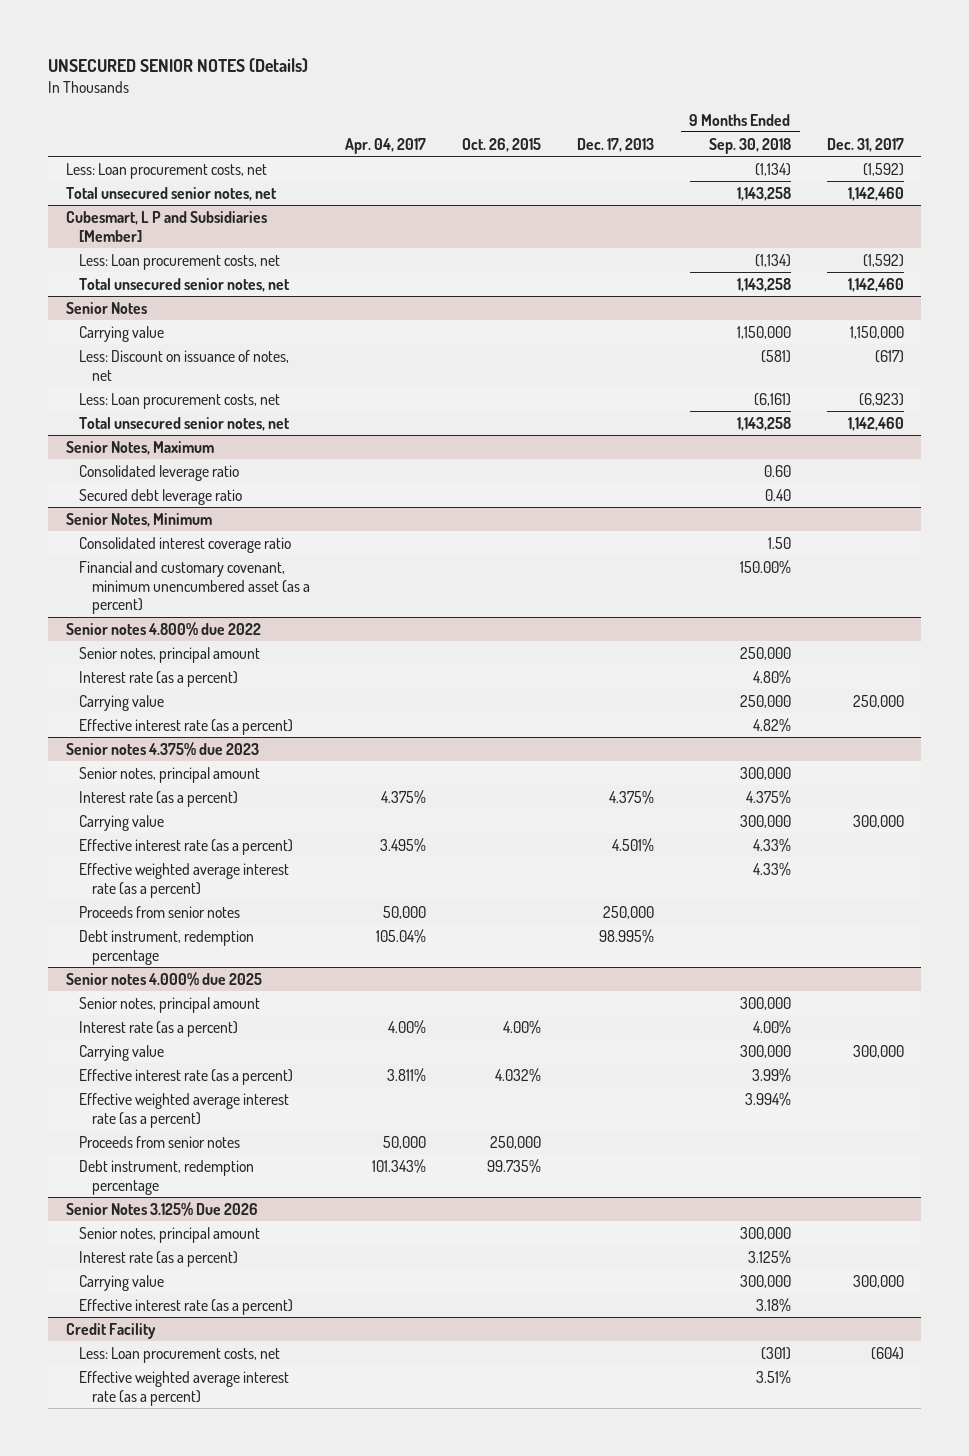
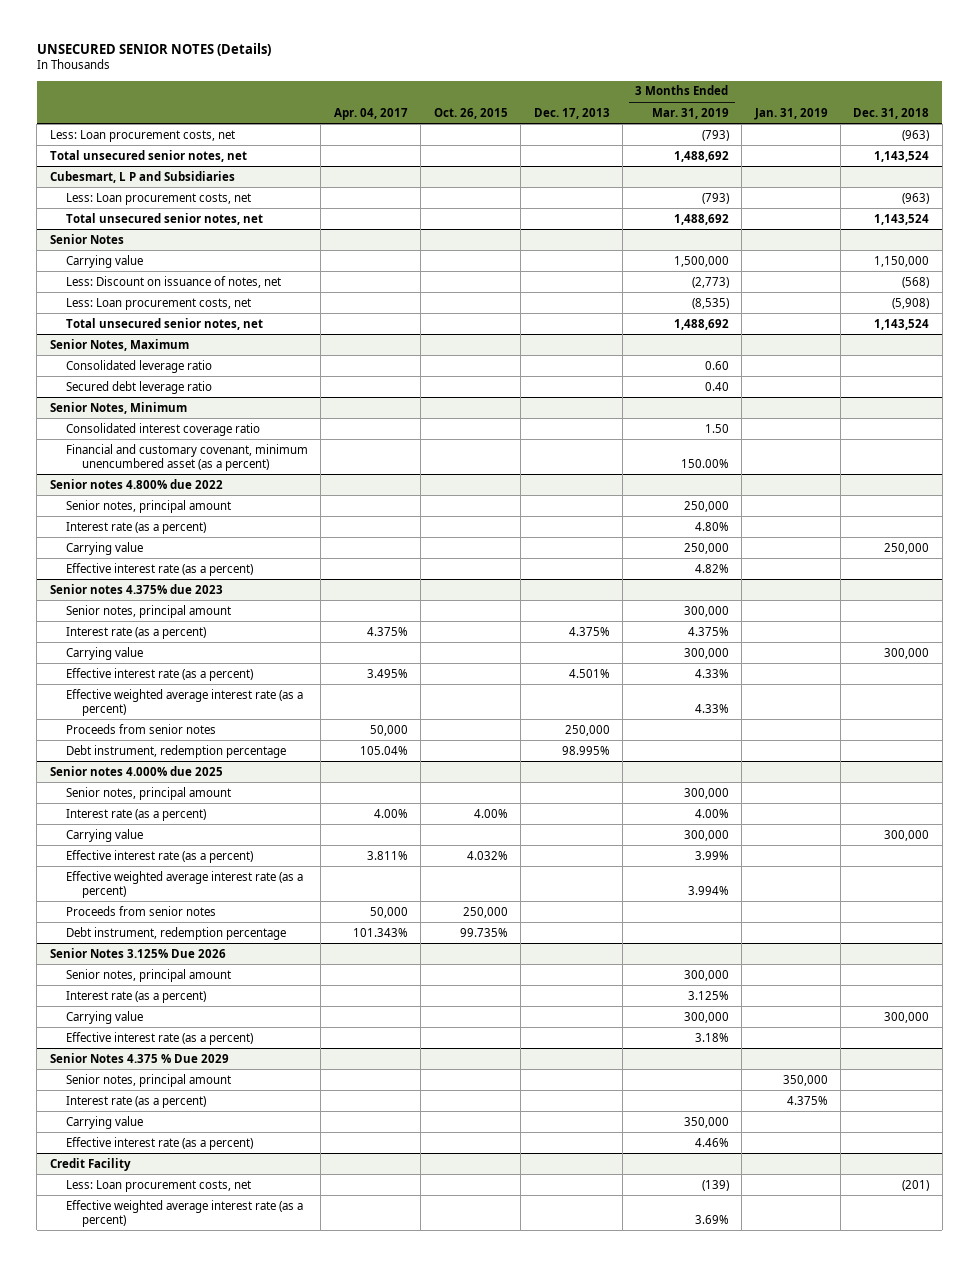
- | Apr. 04, 2017 | Oct. 26, 2015 | Dec. 17, 2013 | 9 Months Ended Sep. 30, 2018 | Dec. 31, 2017
+ | Apr. 04, 2017 | Oct. 26, 2015 | Dec. 17, 2013 | 3 Months Ended Mar. 31, 2019 | Jan. 31, 2019 | Dec. 31, 2018
- Cubesmart, L P and Subsidiaries [Member]
+ Cubesmart, L P and Subsidiaries
+ Senior Notes 4.375 % Due 2029
+ Senior notes, principal amount | | | | | 350,000 |
+ Interest rate (as a percent) | | | | | 4.375% |
+ Carrying value | | | | 350,000 | |
+ Effective interest rate (as a percent) | | | | 4.46% | |

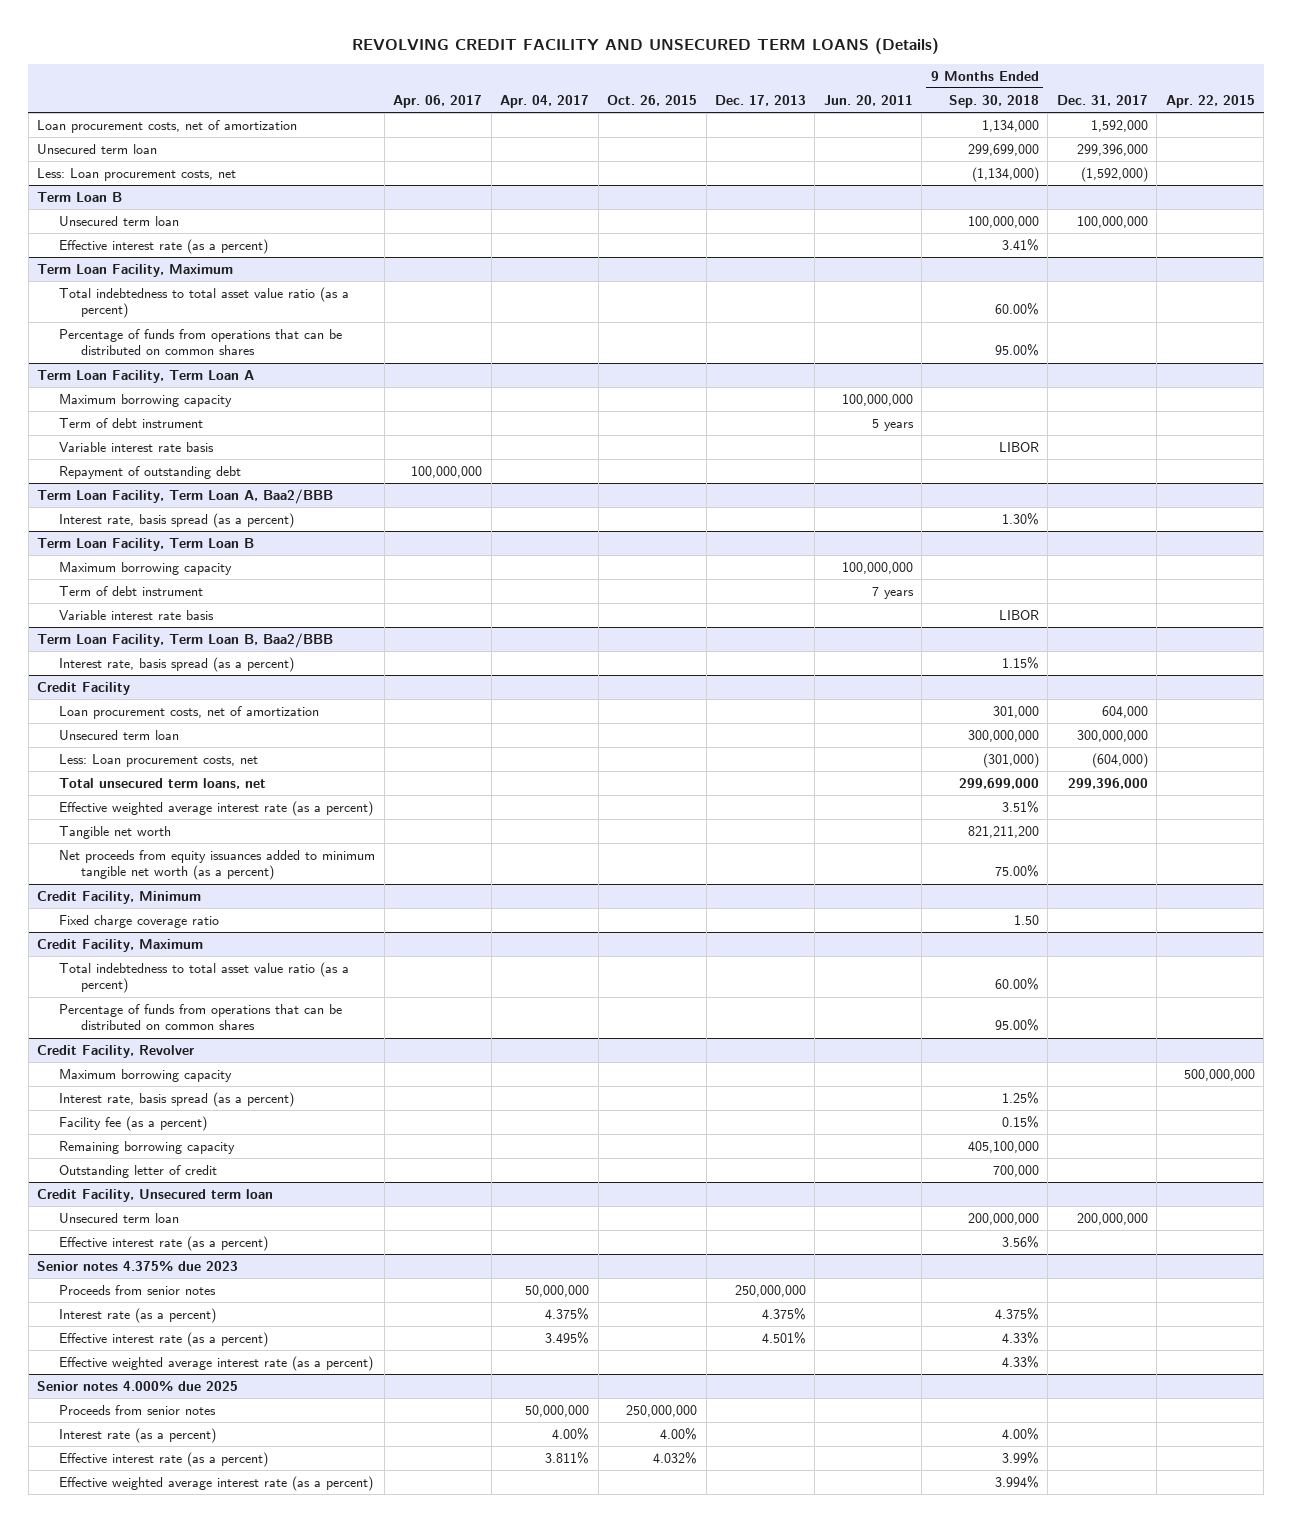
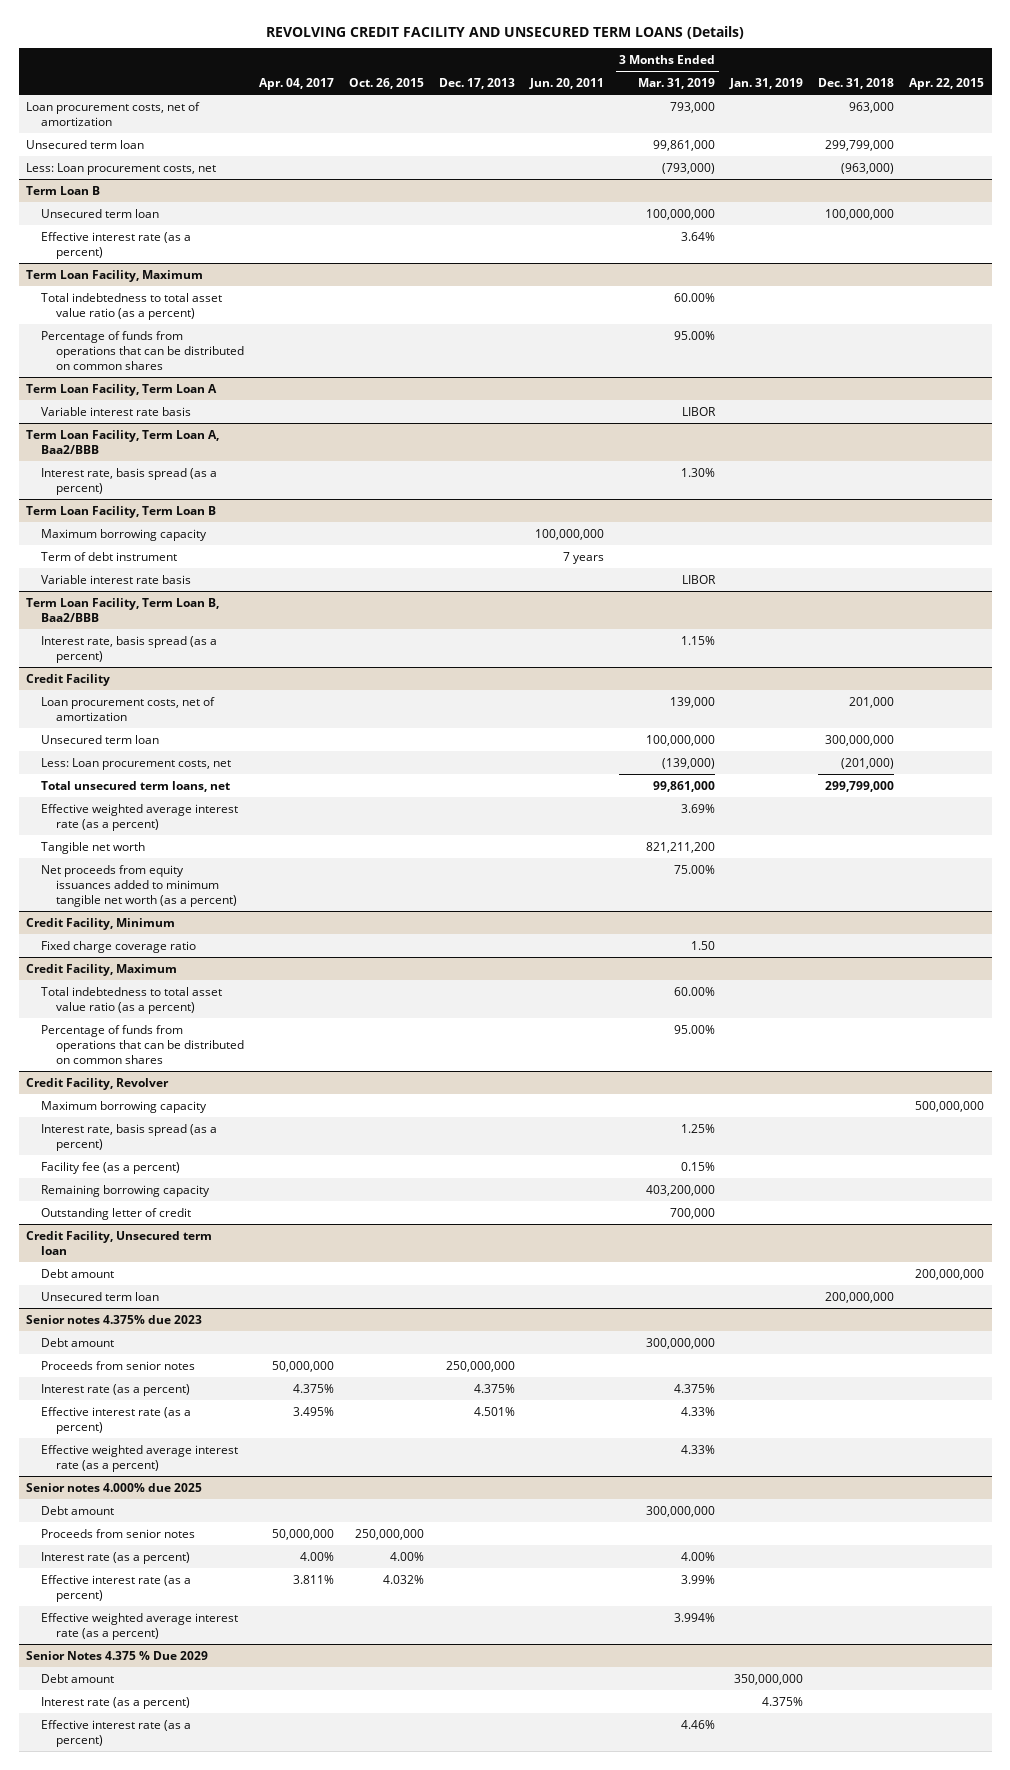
- | Apr. 06, 2017 | Apr. 04, 2017 | Oct. 26, 2015 | Dec. 17, 2013 | Jun. 20, 2011 | 9 Months Ended Sep. 30, 2018 | Dec. 31, 2017 | Apr. 22, 2015
+ | Apr. 04, 2017 | Oct. 26, 2015 | Dec. 17, 2013 | Jun. 20, 2011 | 3 Months Ended Mar. 31, 2019 | Jan. 31, 2019 | Dec. 31, 2018 | Apr. 22, 2015
@ Term Loan Facility, Term Loan A
- Maximum borrowing capacity | | | | | 100,000,000 | | |
- Term of debt instrument | | | | | 5 years | | |
- Repayment of outstanding debt | 100,000,000 | | | | | | |
@ Credit Facility, Unsecured term loan
+ Debt amount | | | | | | | | 200,000,000
- Effective interest rate (as a percent) | | | | | | 3.56% | |
@ Senior notes 4.375% due 2023
+ Debt amount | | | | | 300,000,000 | | |
@ Senior notes 4.000% due 2025
+ Debt amount | | | | | 300,000,000 | | |
+ Senior Notes 4.375 % Due 2029
+ Debt amount | | | | | | 350,000,000 | |
+ Interest rate (as a percent) | | | | | | 4.375% | |
+ Effective interest rate (as a percent) | | | | | 4.46% | | |

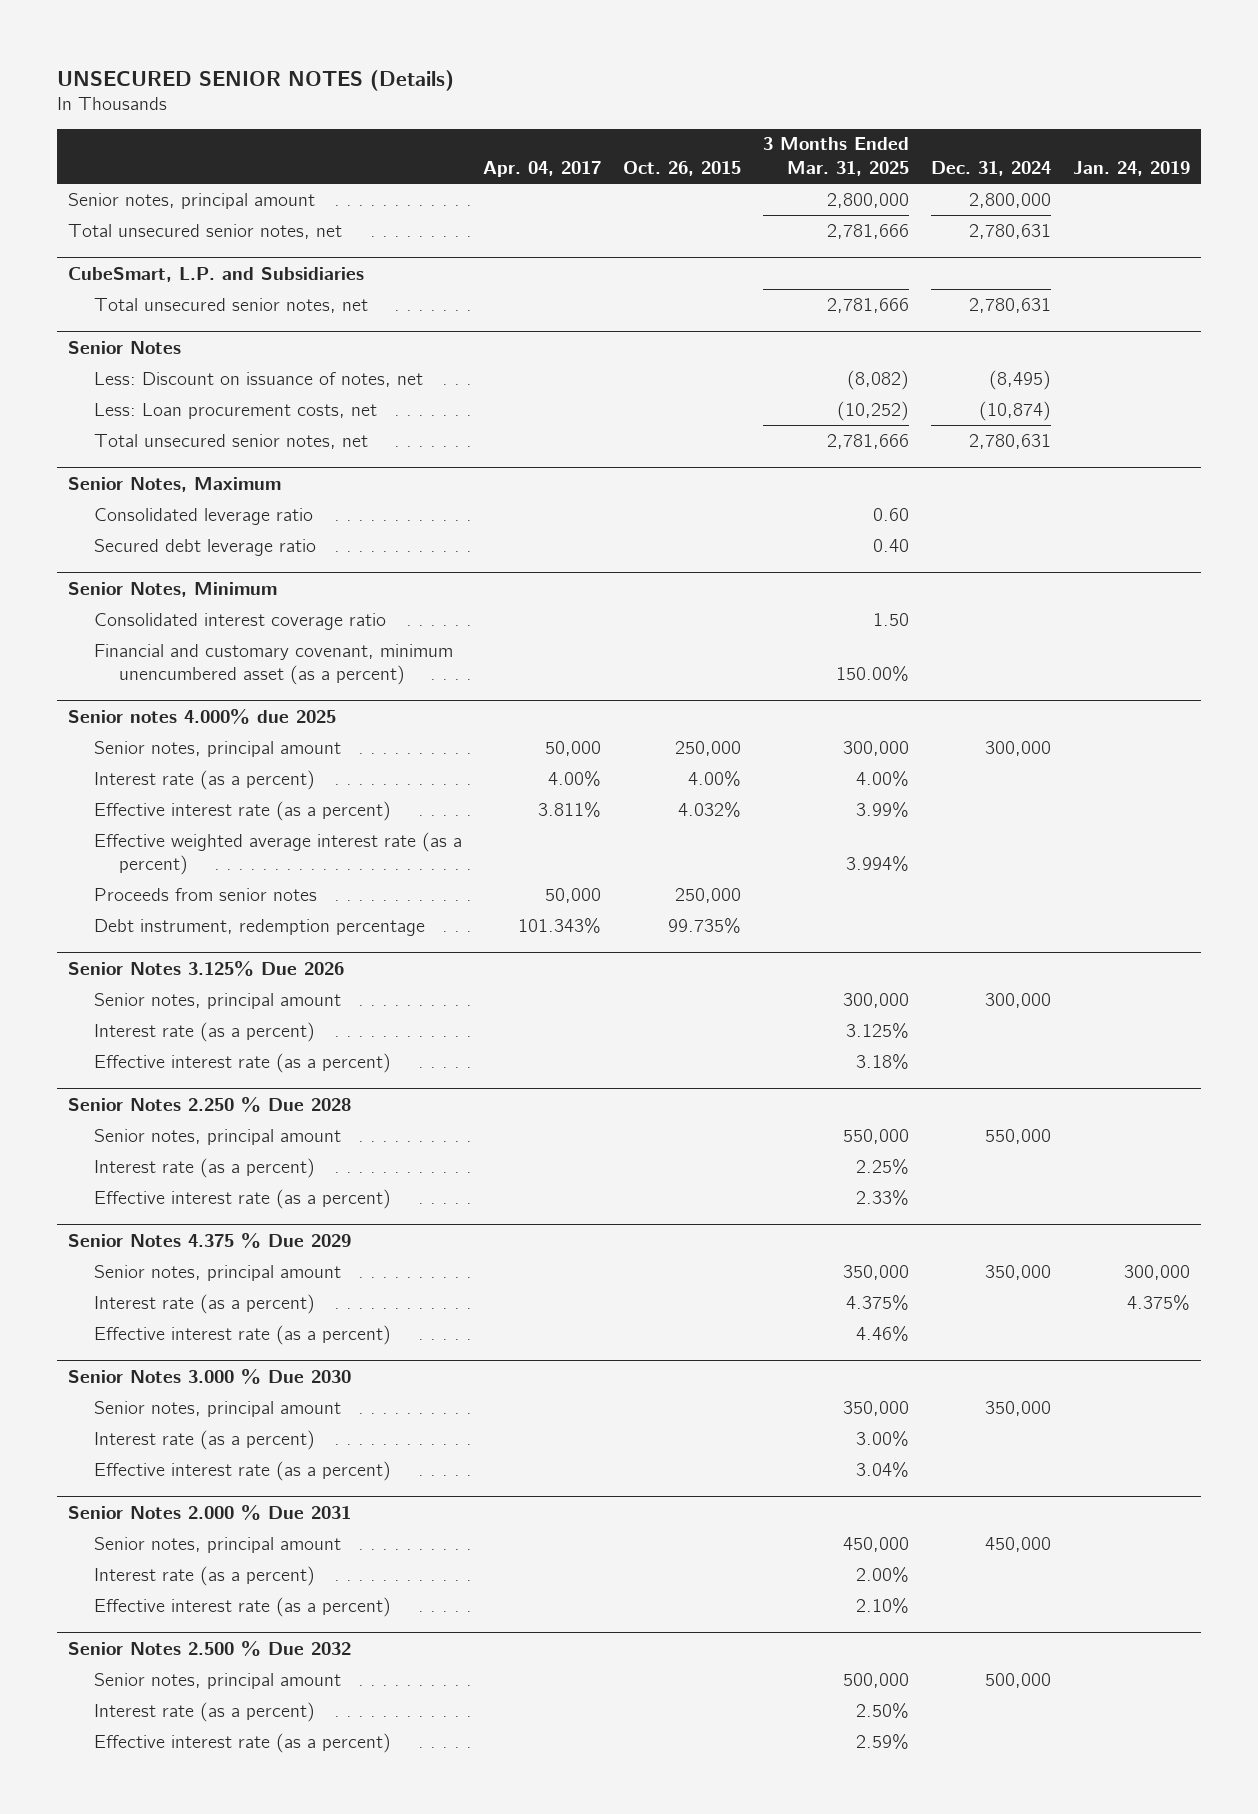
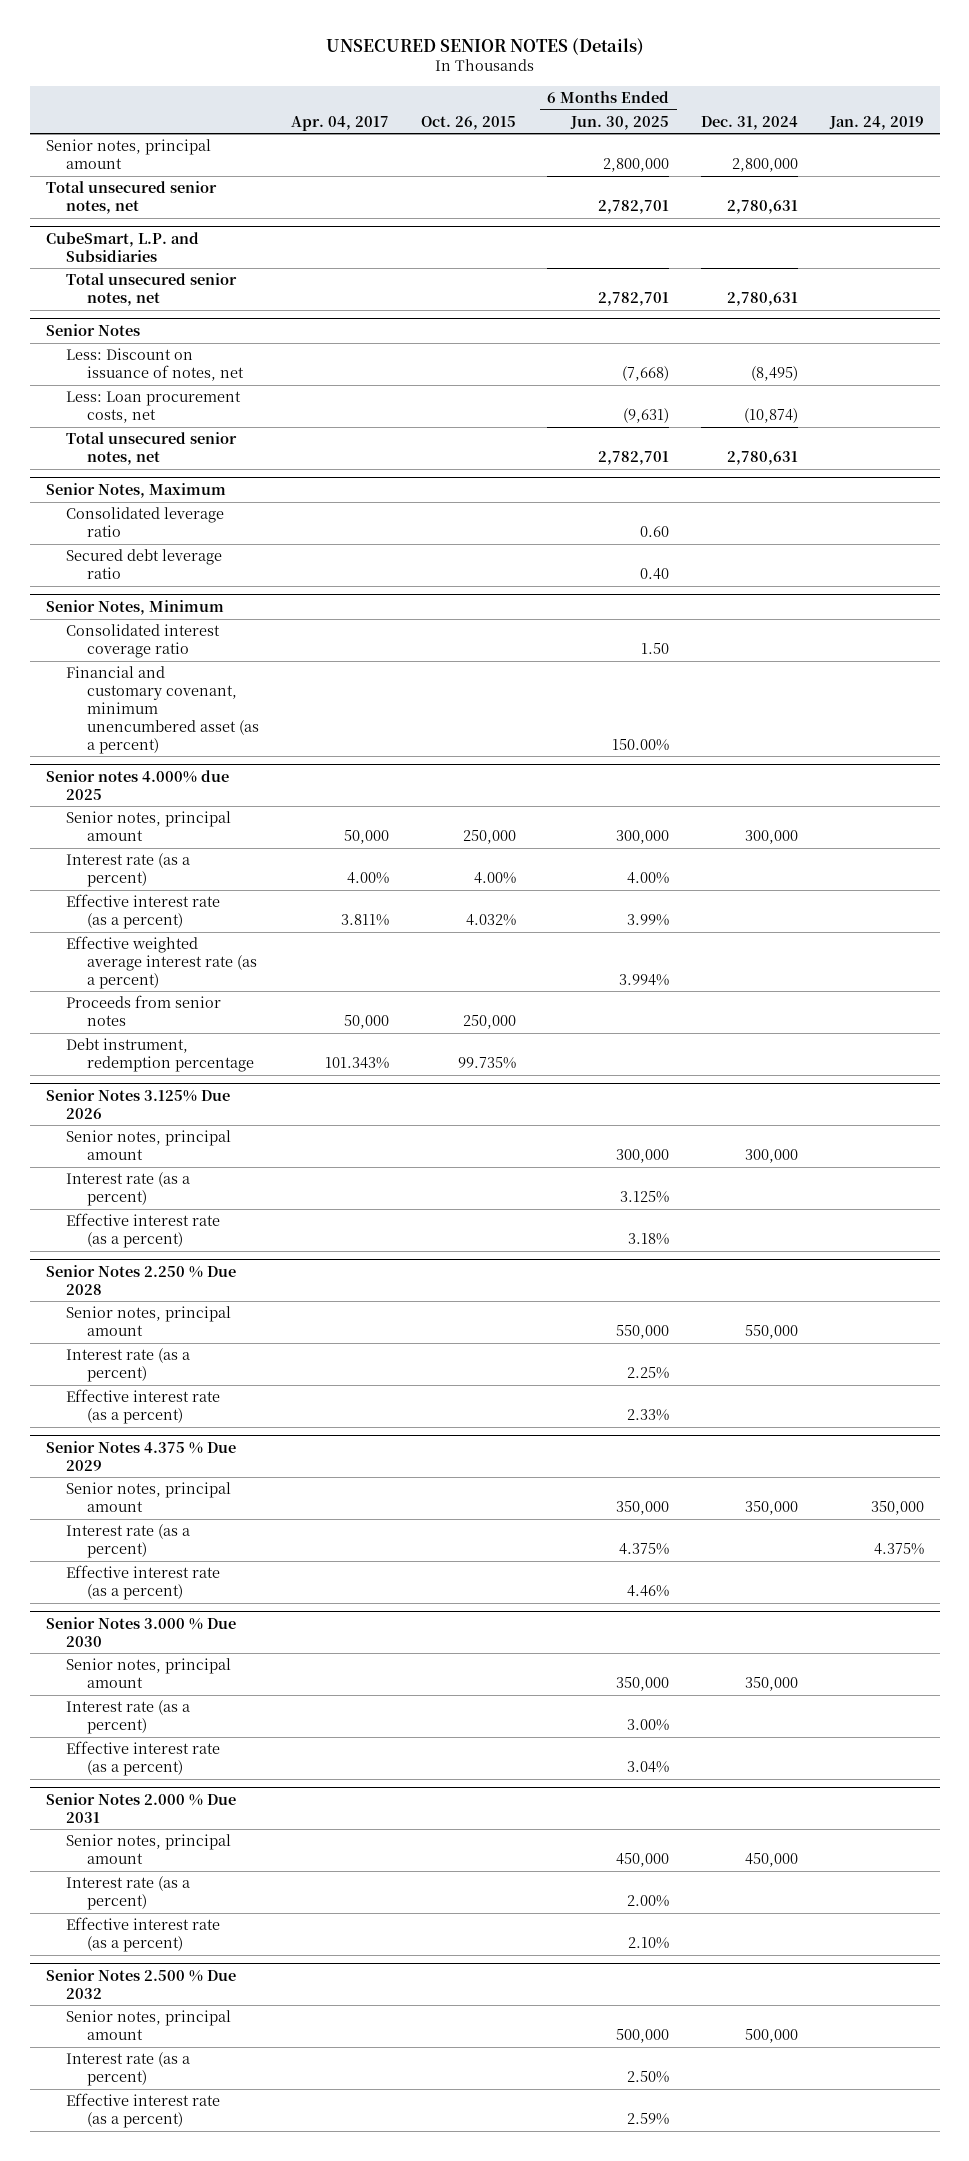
- | Apr. 04, 2017 | Oct. 26, 2015 | 3 Months Ended Mar. 31, 2025 | Dec. 31, 2024 | Jan. 24, 2019
+ | Apr. 04, 2017 | Oct. 26, 2015 | 6 Months Ended Jun. 30, 2025 | Dec. 31, 2024 | Jan. 24, 2019
@ Senior Notes 4.375 % Due 2029
- Senior notes, principal amount | | | 350,000 | 350,000 | 300,000
+ Senior notes, principal amount | | | 350,000 | 350,000 | 350,000

